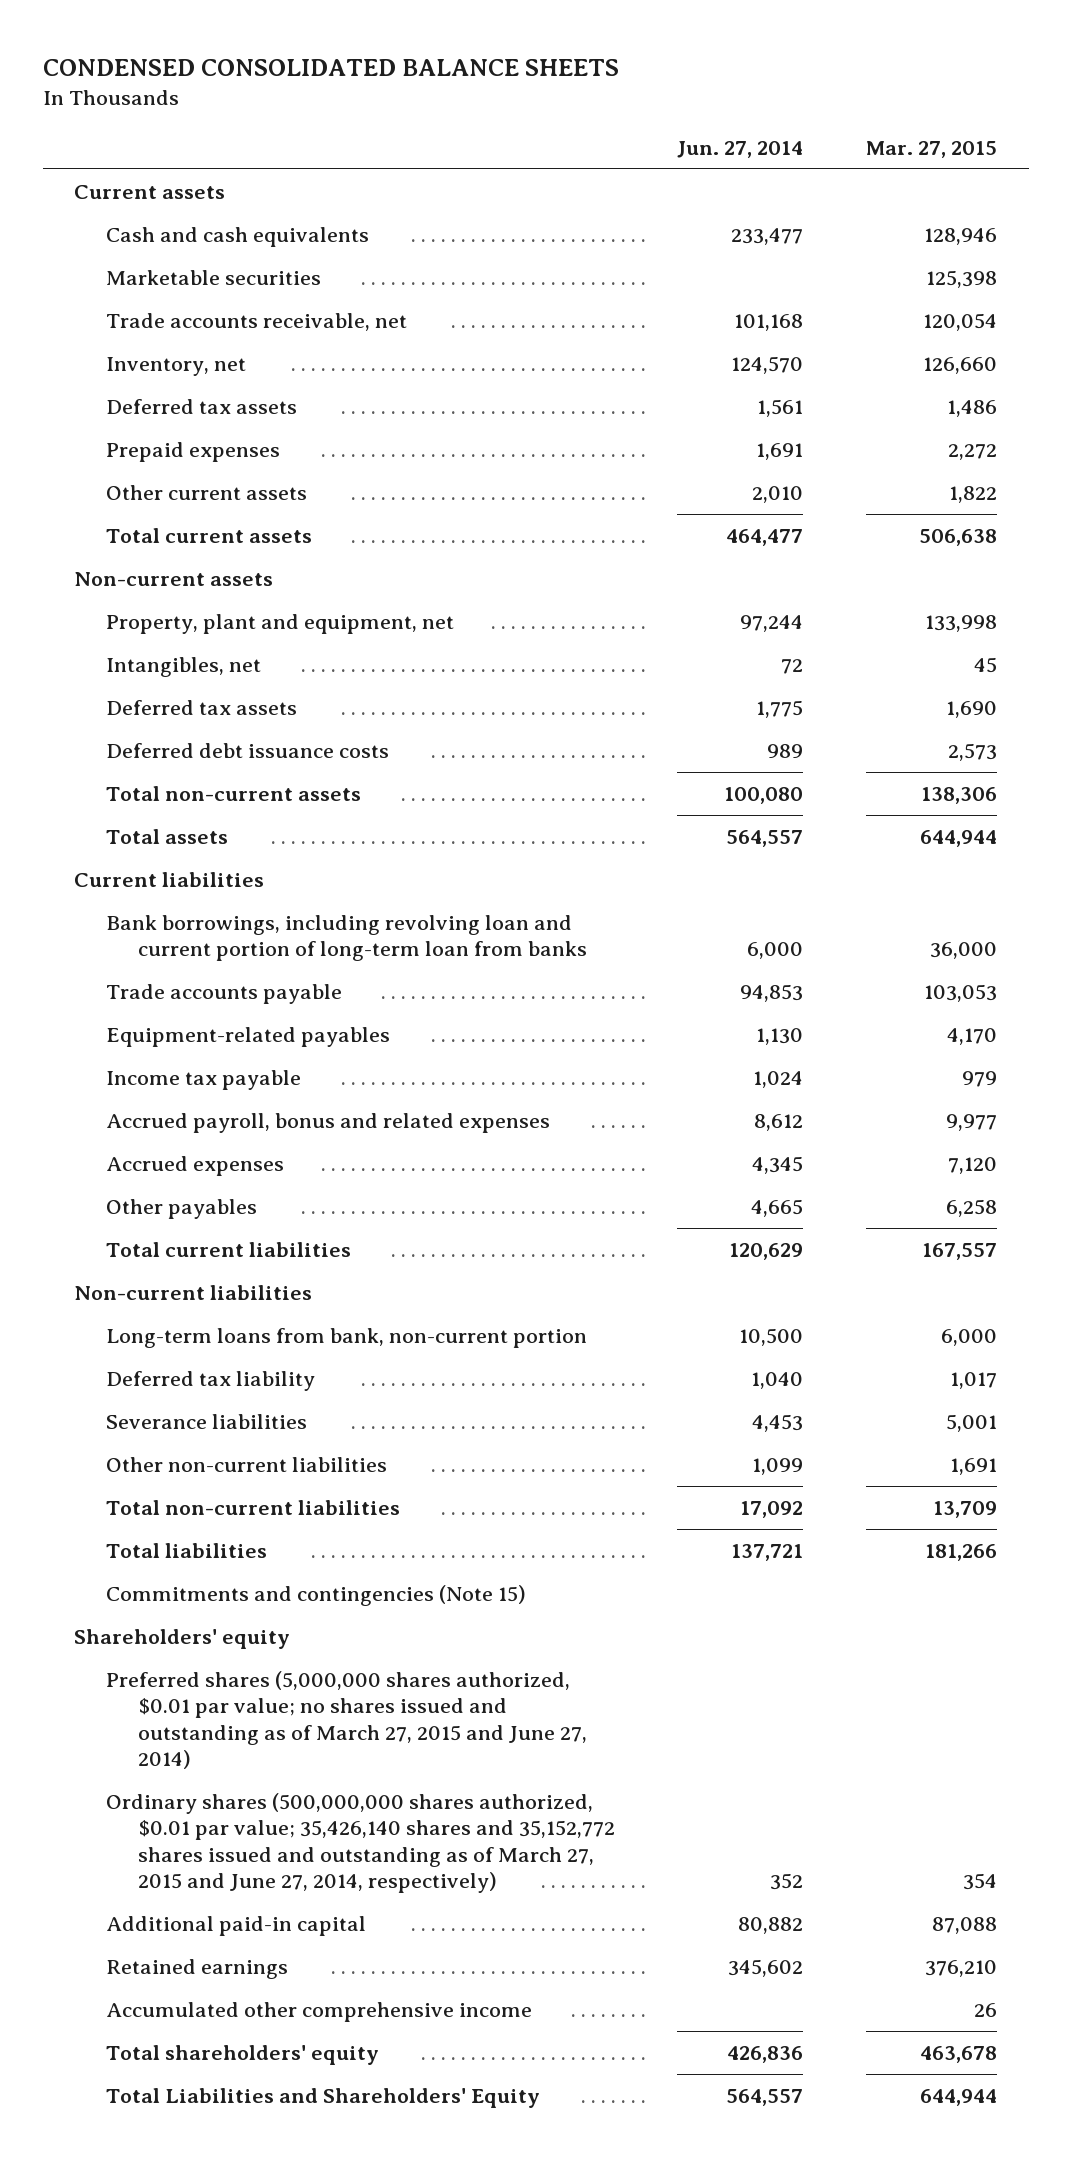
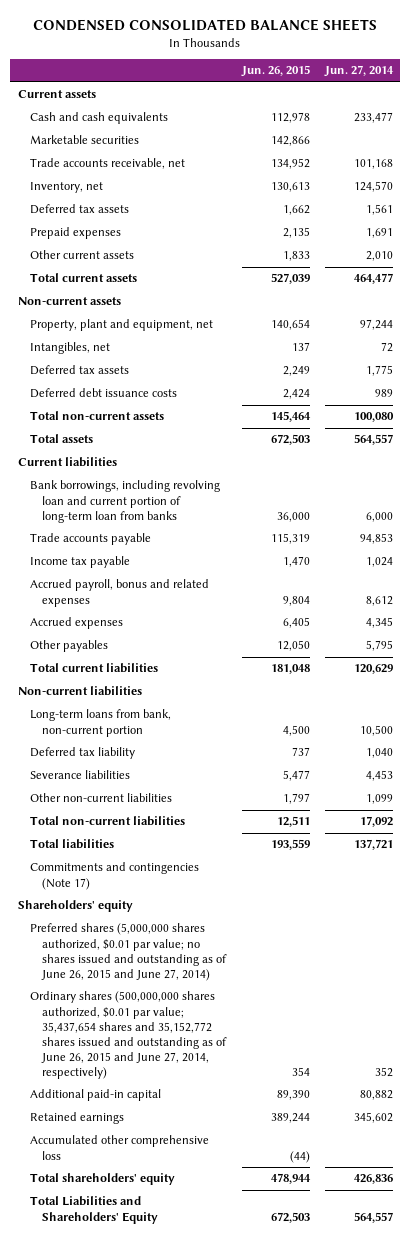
- | Jun. 27, 2014 | Mar. 27, 2015
+ | Jun. 26, 2015 | Jun. 27, 2014
- Equipment-related payables | 1,130 | 4,170
- Other payables | 4,665 | 6,258
+ Other payables | 12,050 | 5,795
- Commitments and contingencies (Note 15)
+ Commitments and contingencies (Note 17)
- Preferred shares (5,000,000 shares authorized, $0.01 par value; no shares issued and outstanding as of March 27, 2015 and June 27, 2014)
- Ordinary shares (500,000,000 shares authorized, $0.01 par value; 35,426,140 shares and 35,152,772 shares issued and outstanding as of March 27, 2015 and June 27, 2014, respectively) | 352 | 354
+ Preferred shares (5,000,000 shares authorized, $0.01 par value; no shares issued and outstanding as of June 26, 2015 and June 27, 2014)
+ Ordinary shares (500,000,000 shares authorized, $0.01 par value; 35,437,654 shares and 35,152,772 shares issued and outstanding as of June 26, 2015 and June 27, 2014, respectively) | 354 | 352
- Accumulated other comprehensive income | | 26
+ Accumulated other comprehensive loss | (44) |

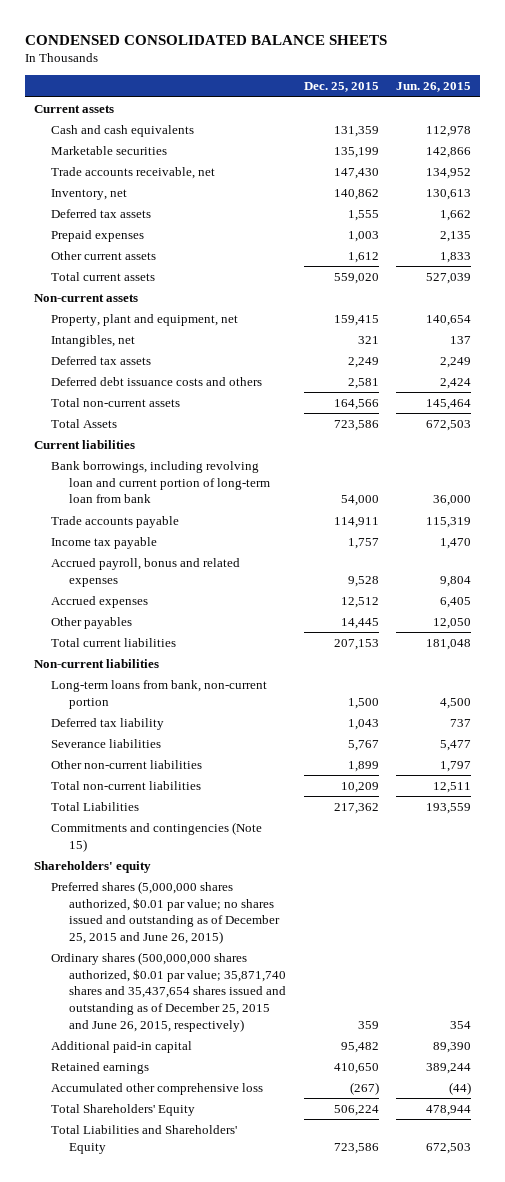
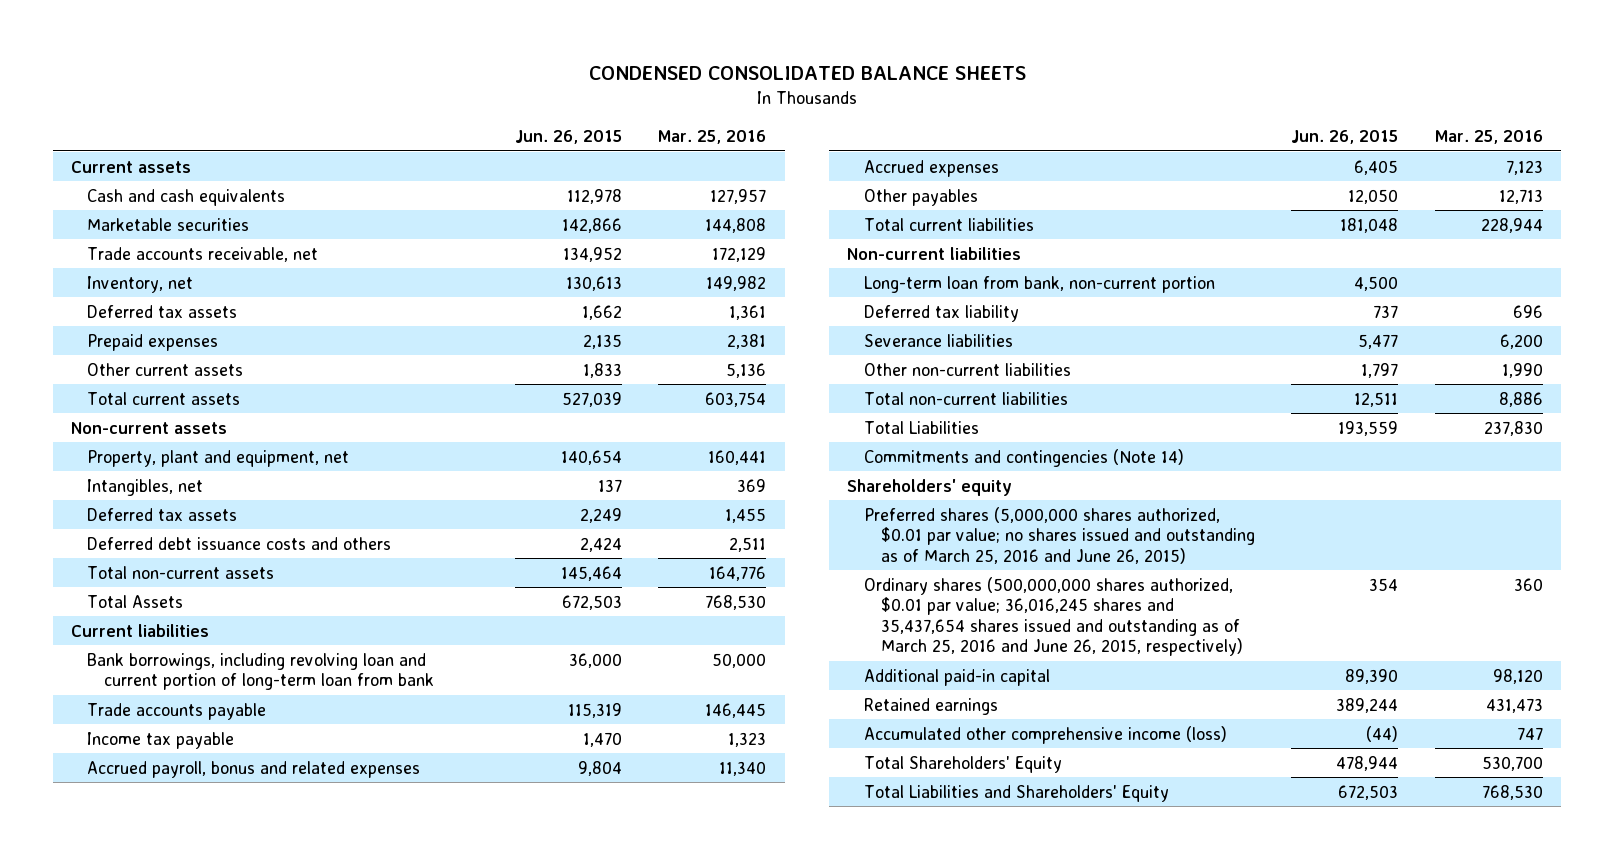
- | Dec. 25, 2015 | Jun. 26, 2015
+ | Jun. 26, 2015 | Mar. 25, 2016
- Long-term loans from bank, non-current portion | 1,500 | 4,500
+ Long-term loan from bank, non-current portion | 4,500 |
- Commitments and contingencies (Note 15)
+ Commitments and contingencies (Note 14)
- Preferred shares (5,000,000 shares authorized, $0.01 par value; no shares issued and outstanding as of December 25, 2015 and June 26, 2015)
- Ordinary shares (500,000,000 shares authorized, $0.01 par value; 35,871,740 shares and 35,437,654 shares issued and outstanding as of December 25, 2015 and June 26, 2015, respectively) | 359 | 354
+ Preferred shares (5,000,000 shares authorized, $0.01 par value; no shares issued and outstanding as of March 25, 2016 and June 26, 2015)
+ Ordinary shares (500,000,000 shares authorized, $0.01 par value; 36,016,245 shares and 35,437,654 shares issued and outstanding as of March 25, 2016 and June 26, 2015, respectively) | 354 | 360
- Accumulated other comprehensive loss | (267) | (44)
+ Accumulated other comprehensive income (loss) | (44) | 747

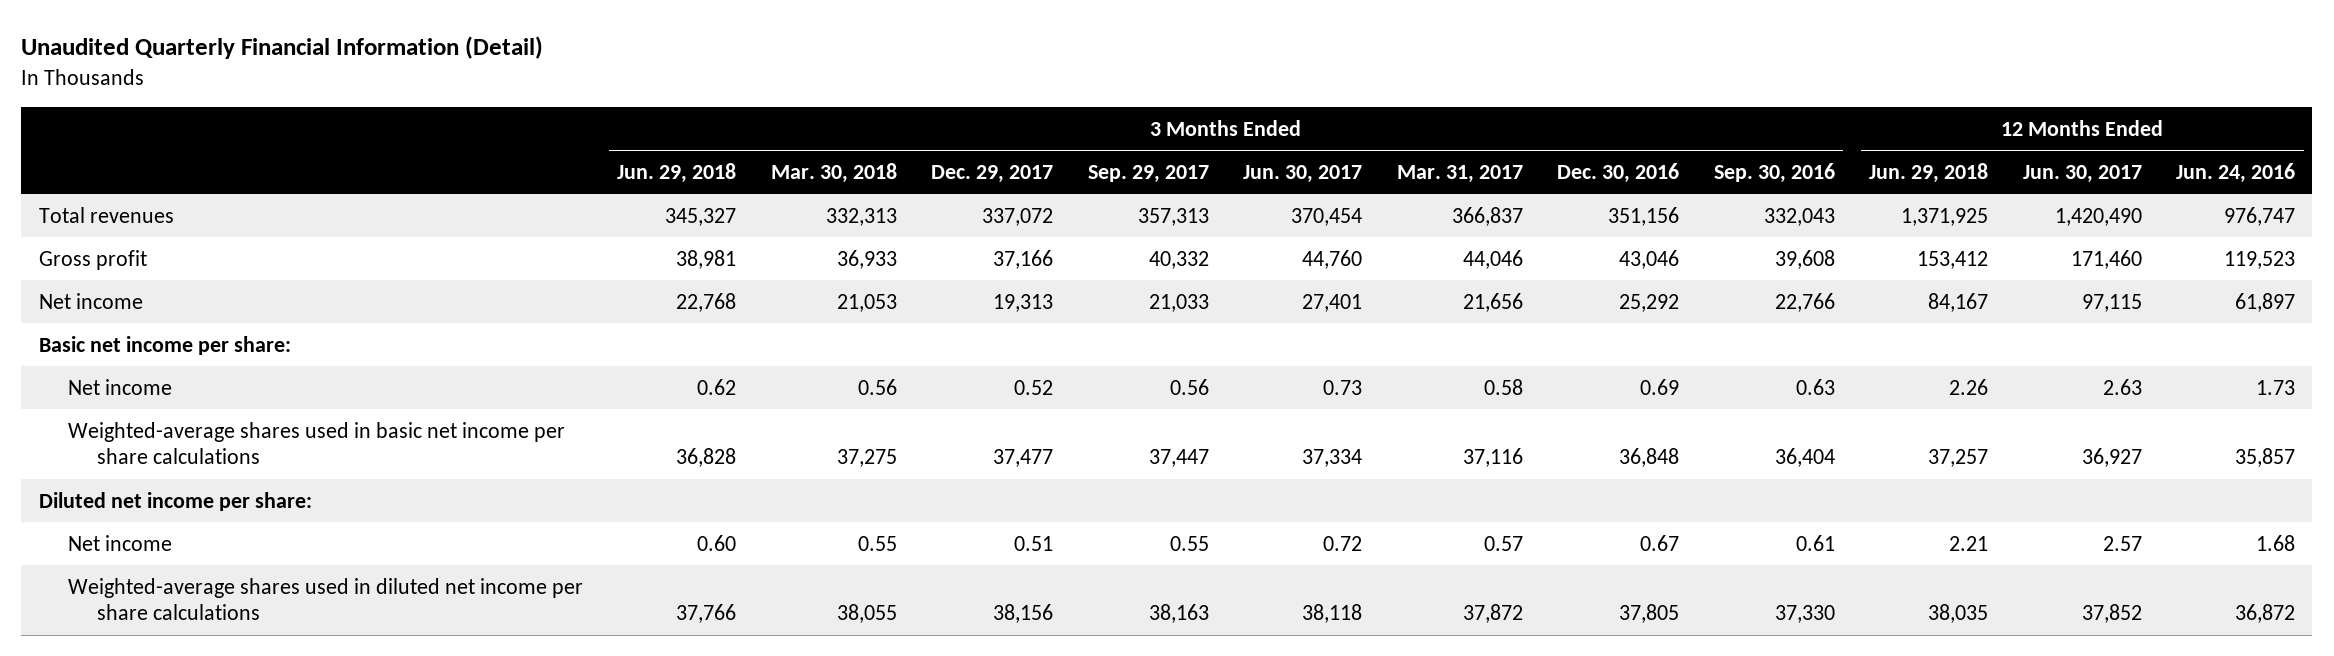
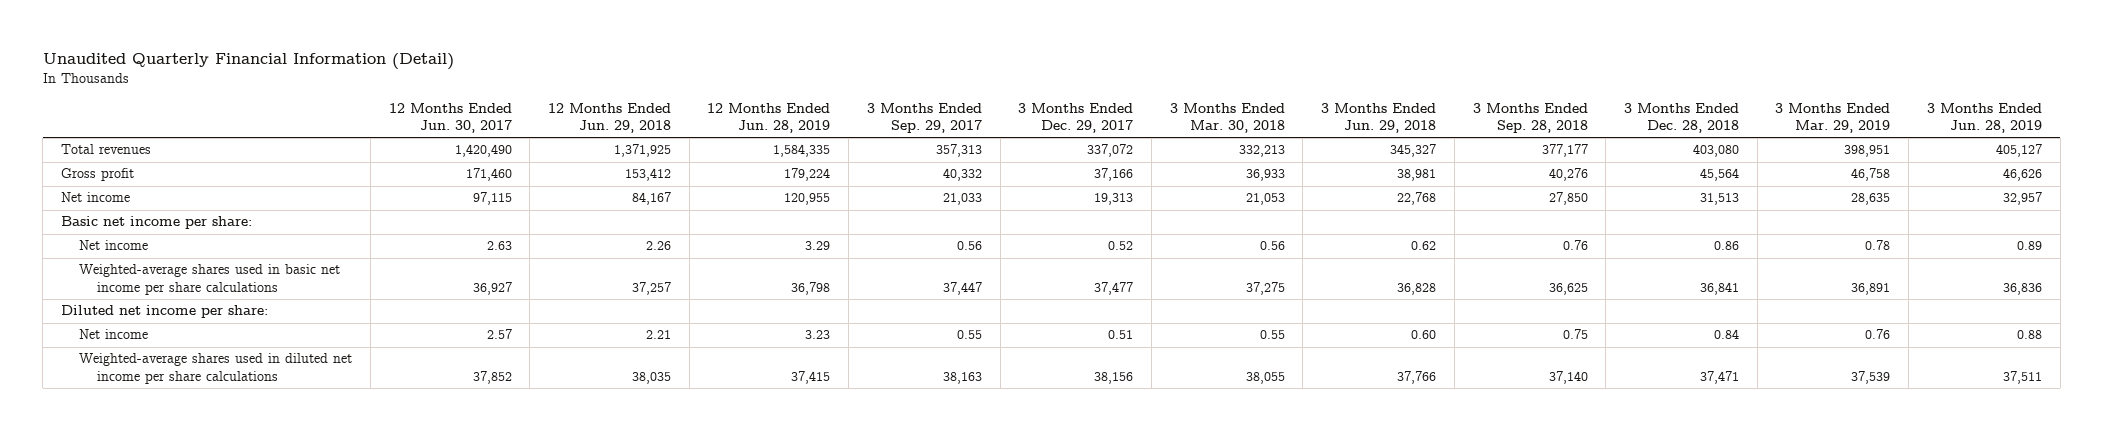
- | 3 Months Ended Jun. 29, 2018 | 3 Months Ended Mar. 30, 2018 | 3 Months Ended Dec. 29, 2017 | 3 Months Ended Sep. 29, 2017 | 3 Months Ended Jun. 30, 2017 | 3 Months Ended Mar. 31, 2017 | 3 Months Ended Dec. 30, 2016 | 3 Months Ended Sep. 30, 2016 | 12 Months Ended Jun. 29, 2018 | 12 Months Ended Jun. 30, 2017 | 12 Months Ended Jun. 24, 2016
+ | 12 Months Ended Jun. 30, 2017 | 12 Months Ended Jun. 29, 2018 | 12 Months Ended Jun. 28, 2019 | 3 Months Ended Sep. 29, 2017 | 3 Months Ended Dec. 29, 2017 | 3 Months Ended Mar. 30, 2018 | 3 Months Ended Jun. 29, 2018 | 3 Months Ended Sep. 28, 2018 | 3 Months Ended Dec. 28, 2018 | 3 Months Ended Mar. 29, 2019 | 3 Months Ended Jun. 28, 2019
- Total revenues | 345,327 | 332,313 | 337,072 | 357,313 | 370,454 | 366,837 | 351,156 | 332,043 | 1,371,925 | 1,420,490 | 976,747
+ Total revenues | 1,420,490 | 1,371,925 | 1,584,335 | 357,313 | 337,072 | 332,213 | 345,327 | 377,177 | 403,080 | 398,951 | 405,127

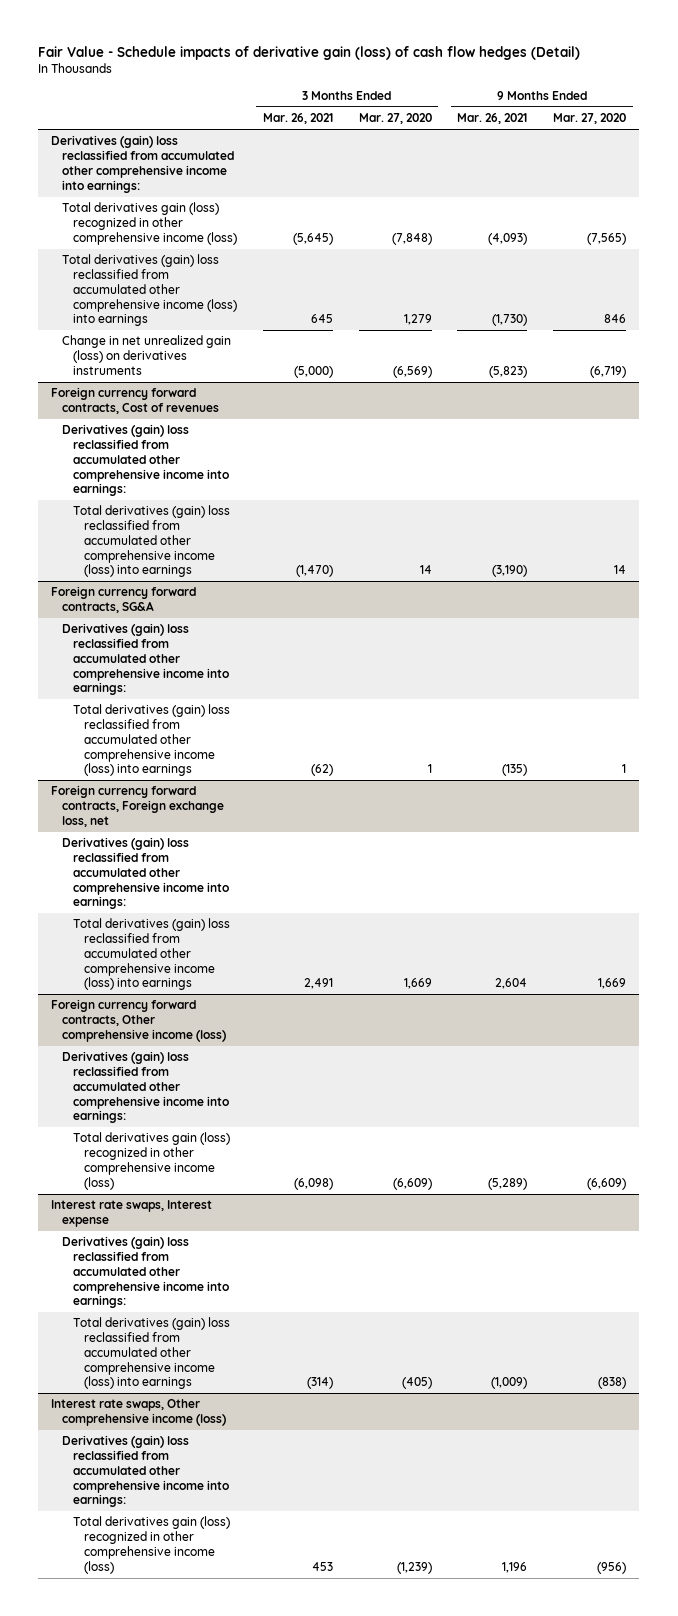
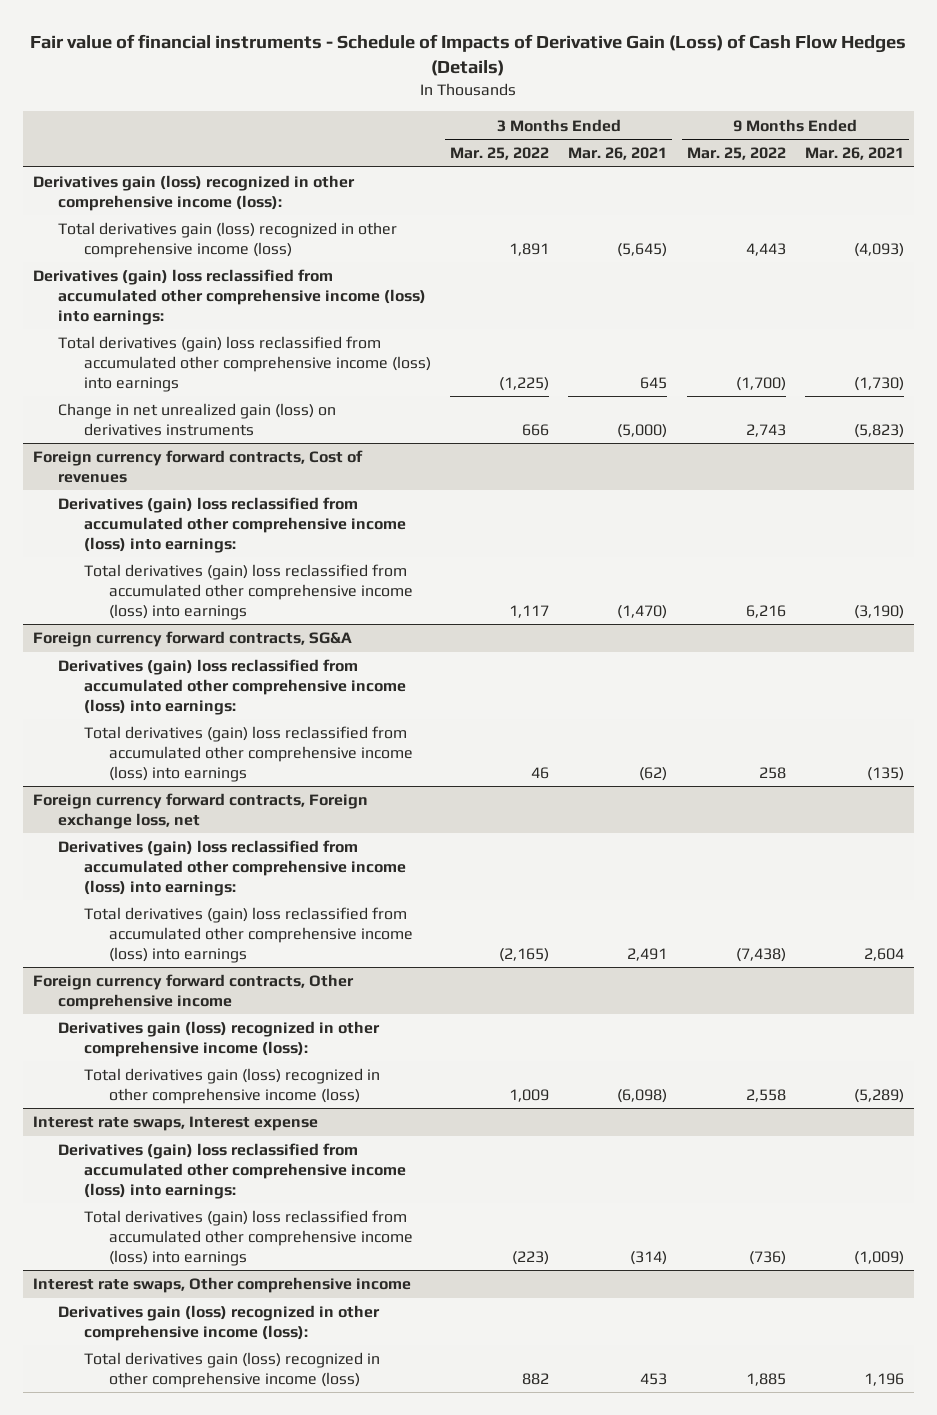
- Fair Value - Schedule impacts of derivative gain (loss) of cash flow hedges (Detail)
+ Fair value of financial instruments - Schedule of Impacts of Derivative Gain (Loss) of Cash Flow Hedges (Details)
- | 3 Months Ended Mar. 26, 2021 | 3 Months Ended Mar. 27, 2020 | 9 Months Ended Mar. 26, 2021 | 9 Months Ended Mar. 27, 2020
+ | 3 Months Ended Mar. 25, 2022 | 3 Months Ended Mar. 26, 2021 | 9 Months Ended Mar. 25, 2022 | 9 Months Ended Mar. 26, 2021
- Derivatives (gain) loss reclassified from accumulated other comprehensive income into earnings:
+ Derivatives gain (loss) recognized in other comprehensive income (loss):
+ Derivatives (gain) loss reclassified from accumulated other comprehensive income (loss) into earnings:
@ Foreign currency forward contracts, Cost of revenues
- Derivatives (gain) loss reclassified from accumulated other comprehensive income into earnings:
+ Derivatives (gain) loss reclassified from accumulated other comprehensive income (loss) into earnings:
@ Foreign currency forward contracts, SG&A
- Derivatives (gain) loss reclassified from accumulated other comprehensive income into earnings:
+ Derivatives (gain) loss reclassified from accumulated other comprehensive income (loss) into earnings:
@ Foreign currency forward contracts, Foreign exchange loss, net
- Derivatives (gain) loss reclassified from accumulated other comprehensive income into earnings:
+ Derivatives (gain) loss reclassified from accumulated other comprehensive income (loss) into earnings:
- Foreign currency forward contracts, Other comprehensive income (loss)
- Derivatives (gain) loss reclassified from accumulated other comprehensive income into earnings:
+ Foreign currency forward contracts, Other comprehensive income
+ Derivatives gain (loss) recognized in other comprehensive income (loss):
@ Interest rate swaps, Interest expense
- Derivatives (gain) loss reclassified from accumulated other comprehensive income into earnings:
+ Derivatives (gain) loss reclassified from accumulated other comprehensive income (loss) into earnings:
- Interest rate swaps, Other comprehensive income (loss)
- Derivatives (gain) loss reclassified from accumulated other comprehensive income into earnings:
+ Interest rate swaps, Other comprehensive income
+ Derivatives gain (loss) recognized in other comprehensive income (loss):

